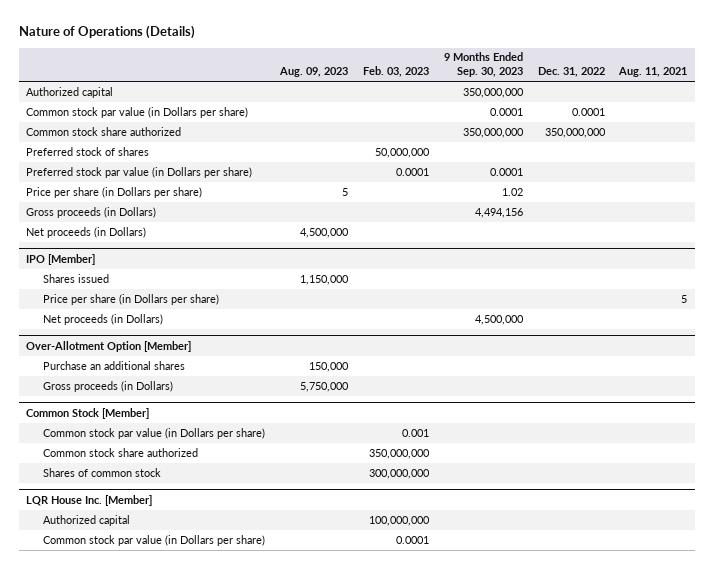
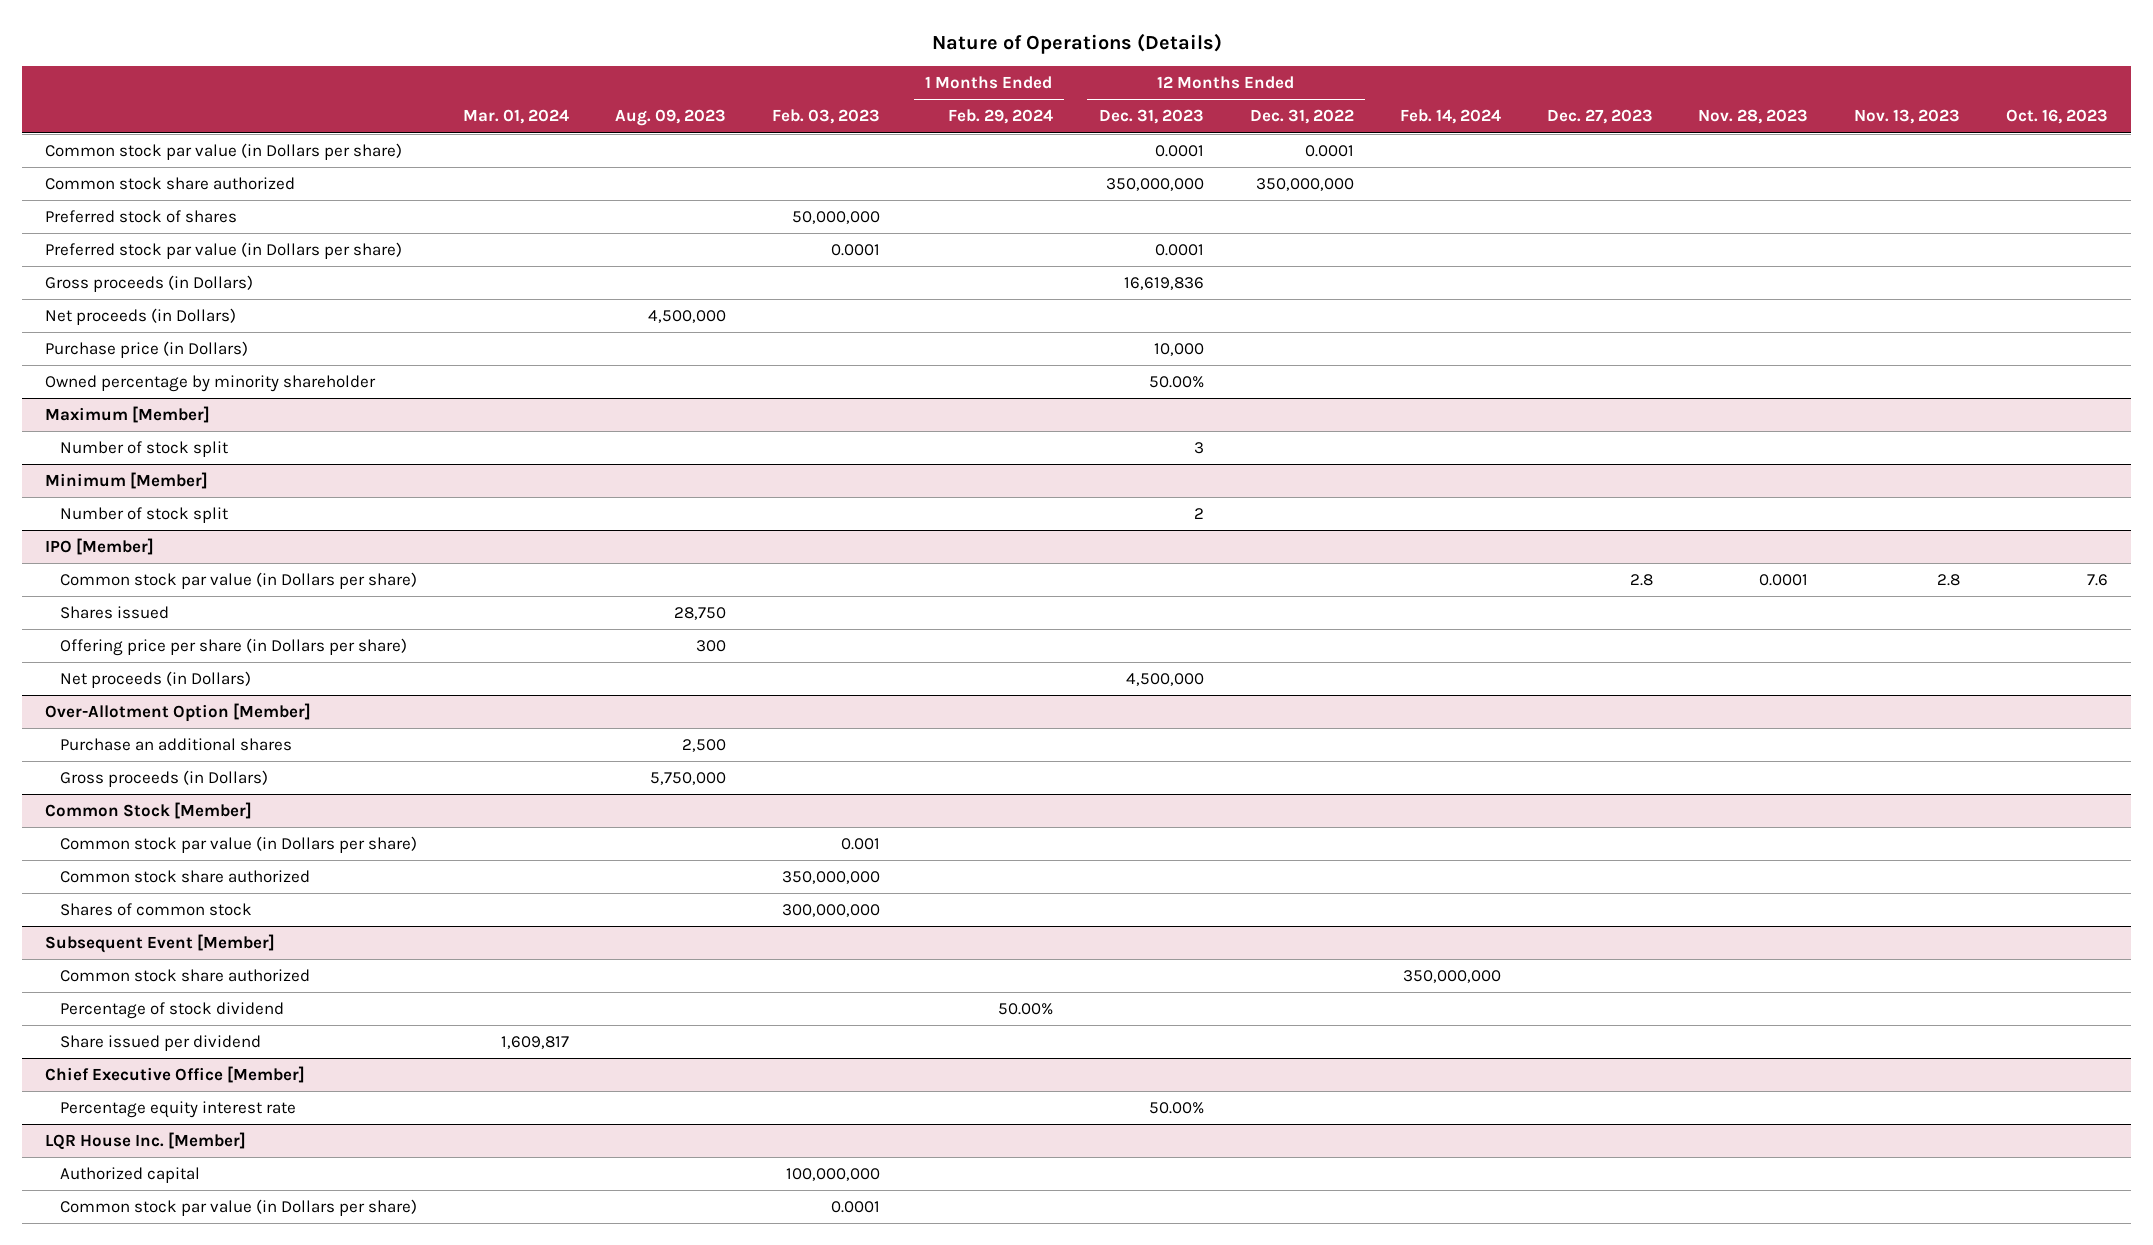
- | Aug. 09, 2023 | Feb. 03, 2023 | 9 Months Ended Sep. 30, 2023 | Dec. 31, 2022 | Aug. 11, 2021
+ | Mar. 01, 2024 | Aug. 09, 2023 | Feb. 03, 2023 | 1 Months Ended Feb. 29, 2024 | 12 Months Ended Dec. 31, 2023 | 12 Months Ended Dec. 31, 2022 | Feb. 14, 2024 | Dec. 27, 2023 | Nov. 28, 2023 | Nov. 13, 2023 | Oct. 16, 2023
- Authorized capital | | | 350,000,000 | |
- Price per share (in Dollars per share) | 5 | | 1.02 | |
+ Purchase price (in Dollars) | | | | | 10,000 | | | | | |
+ Owned percentage by minority shareholder | | | | | 50.00% | | | | | |
+ Maximum [Member]
+ Number of stock split | | | | | 3 | | | | | |
+ Minimum [Member]
+ Number of stock split | | | | | 2 | | | | | |
@ IPO [Member]
- Shares issued | 1,150,000 | | | |
- Price per share (in Dollars per share) | | | | | 5
+ Common stock par value (in Dollars per share) | | | | | | | | 2.8 | 0.0001 | 2.8 | 7.6
+ Shares issued | | 28,750 | | | | | | | | |
+ Offering price per share (in Dollars per share) | | 300 | | | | | | | | |
@ Over-Allotment Option [Member]
- Purchase an additional shares | 150,000 | | | |
+ Purchase an additional shares | | 2,500 | | | | | | | | |
+ Subsequent Event [Member]
+ Common stock share authorized | | | | | | | 350,000,000 | | | |
+ Percentage of stock dividend | | | | 50.00% | | | | | | |
+ Share issued per dividend | 1,609,817 | | | | | | | | | |
+ Chief Executive Office [Member]
+ Percentage equity interest rate | | | | | 50.00% | | | | | |

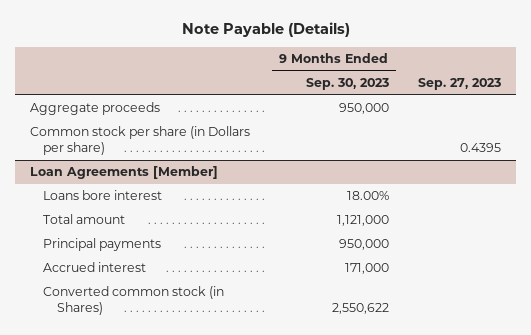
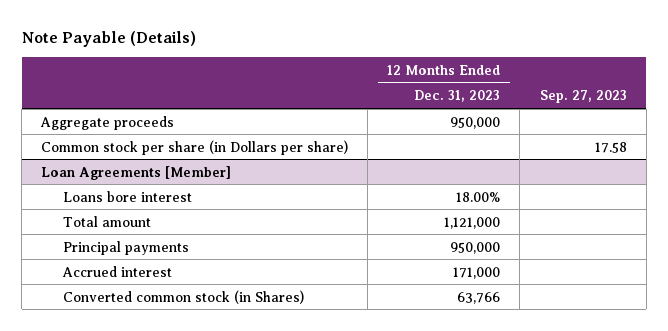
- | 9 Months Ended Sep. 30, 2023 | Sep. 27, 2023
+ | 12 Months Ended Dec. 31, 2023 | Sep. 27, 2023
- Common stock per share (in Dollars per share) | | 0.4395
+ Common stock per share (in Dollars per share) | | 17.58

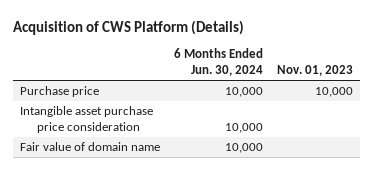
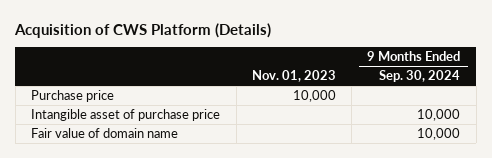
- | 6 Months Ended Jun. 30, 2024 | Nov. 01, 2023
+ | Nov. 01, 2023 | 9 Months Ended Sep. 30, 2024
- Intangible asset purchase price consideration | 10,000 |
+ Intangible asset of purchase price | | 10,000

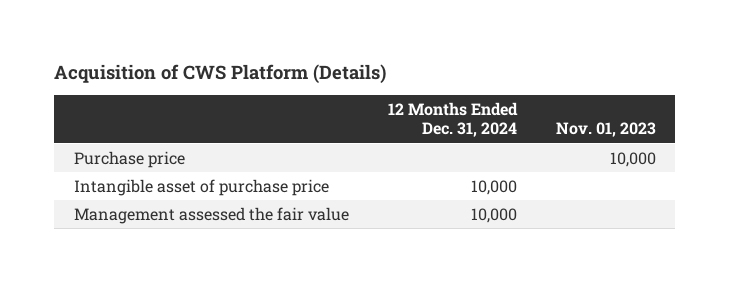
- | Nov. 01, 2023 | 9 Months Ended Sep. 30, 2024
+ | 12 Months Ended Dec. 31, 2024 | Nov. 01, 2023
- Fair value of domain name | | 10,000
+ Management assessed the fair value | 10,000 |

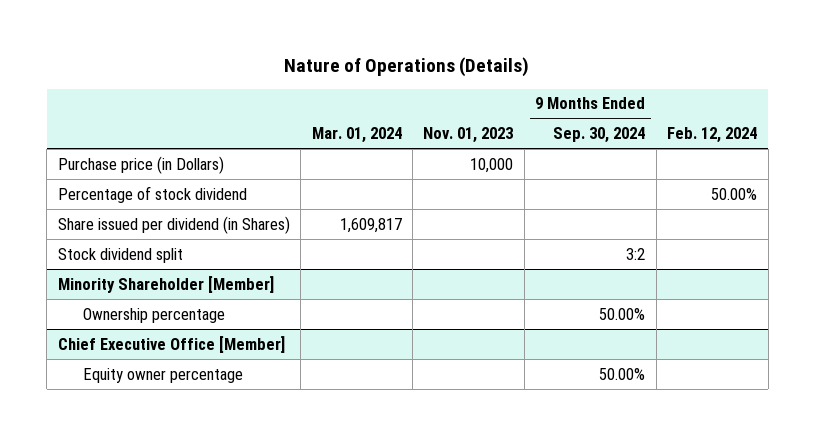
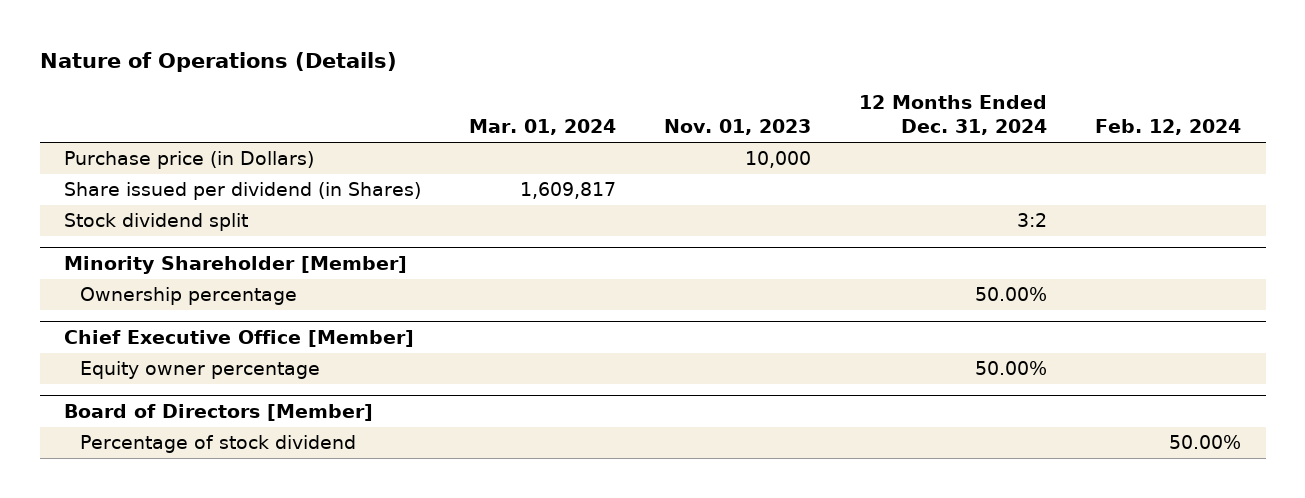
- | Mar. 01, 2024 | Nov. 01, 2023 | 9 Months Ended Sep. 30, 2024 | Feb. 12, 2024
+ | Mar. 01, 2024 | Nov. 01, 2023 | 12 Months Ended Dec. 31, 2024 | Feb. 12, 2024
- Percentage of stock dividend | | | | 50.00%
+ Board of Directors [Member]
+ Percentage of stock dividend | | | | 50.00%

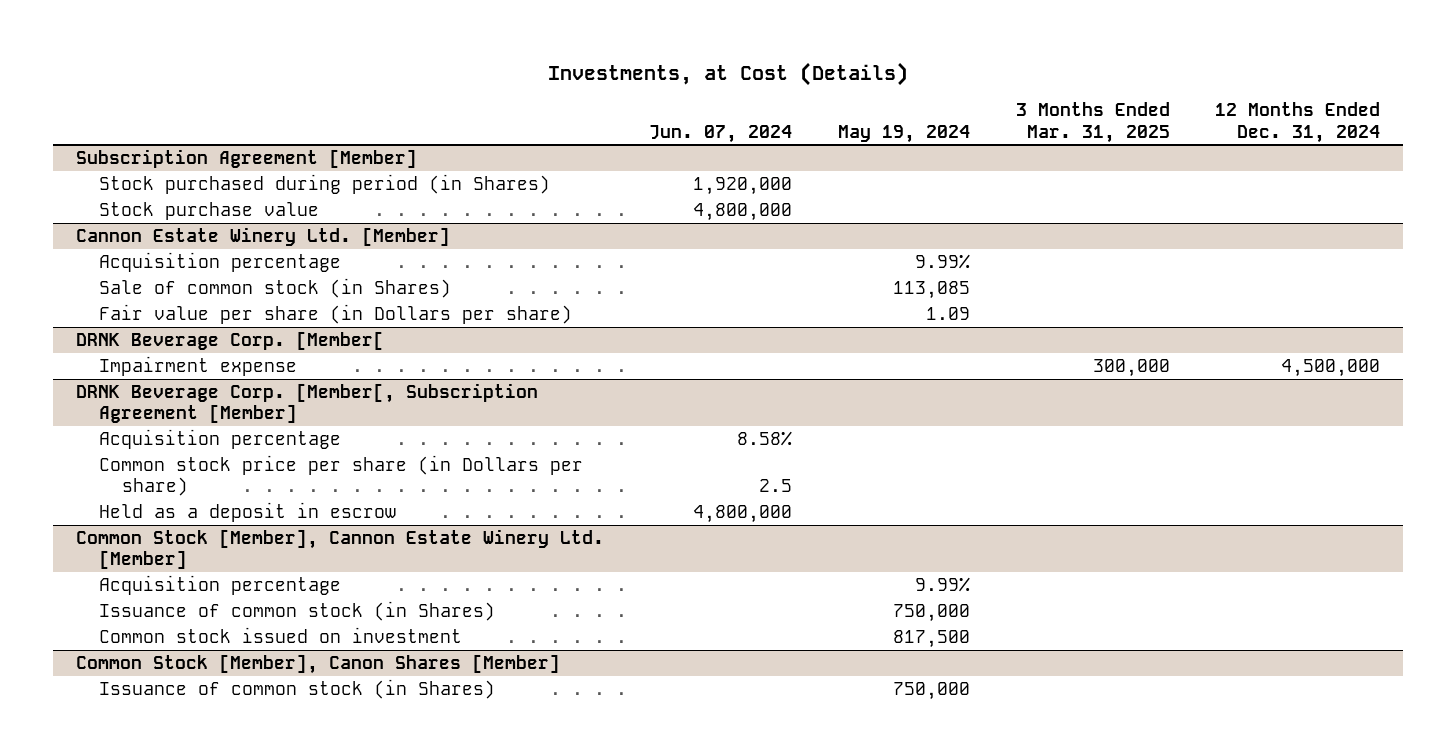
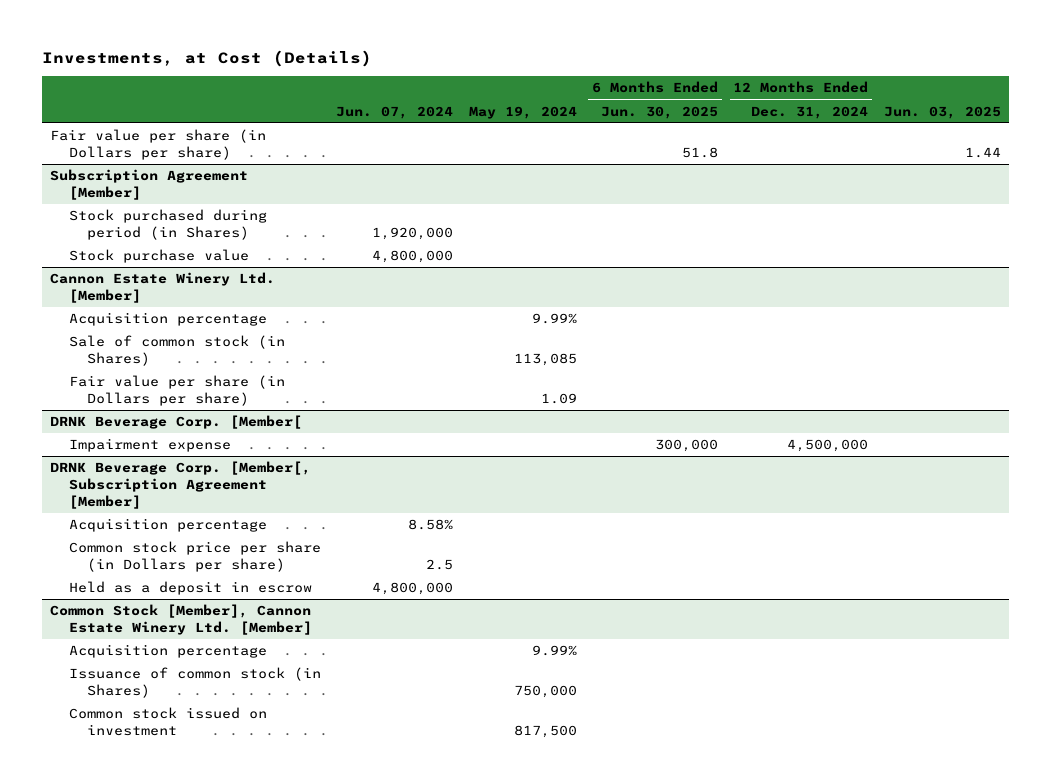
- | Jun. 07, 2024 | May 19, 2024 | 3 Months Ended Mar. 31, 2025 | 12 Months Ended Dec. 31, 2024
+ | Jun. 07, 2024 | May 19, 2024 | 6 Months Ended Jun. 30, 2025 | 12 Months Ended Dec. 31, 2024 | Jun. 03, 2025
+ Fair value per share (in Dollars per share) | | | 51.8 | | 1.44
- Common Stock [Member], Canon Shares [Member]
- Issuance of common stock (in Shares) | | 750,000 | |

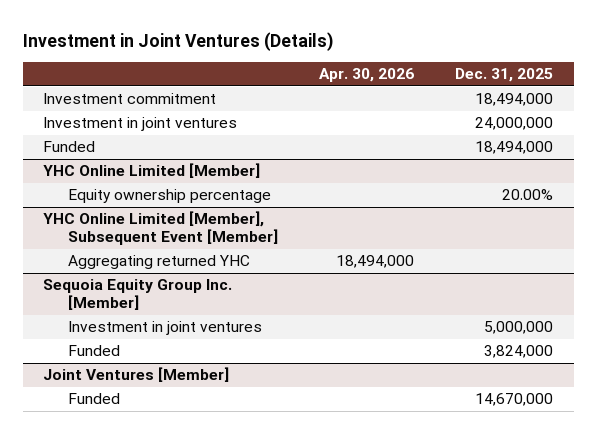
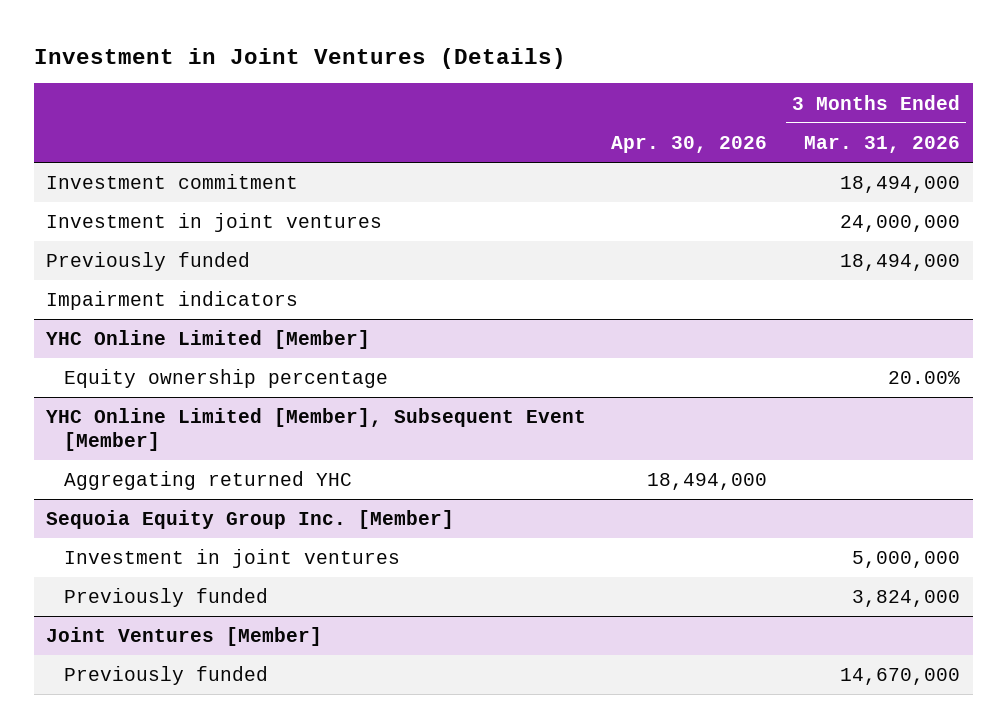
- | Apr. 30, 2026 | Dec. 31, 2025
+ | Apr. 30, 2026 | 3 Months Ended Mar. 31, 2026
- Funded | | 18,494,000
+ Previously funded | | 18,494,000
+ Impairment indicators
@ Sequoia Equity Group Inc. [Member]
- Funded | | 3,824,000
+ Previously funded | | 3,824,000
@ Joint Ventures [Member]
- Funded | | 14,670,000
+ Previously funded | | 14,670,000

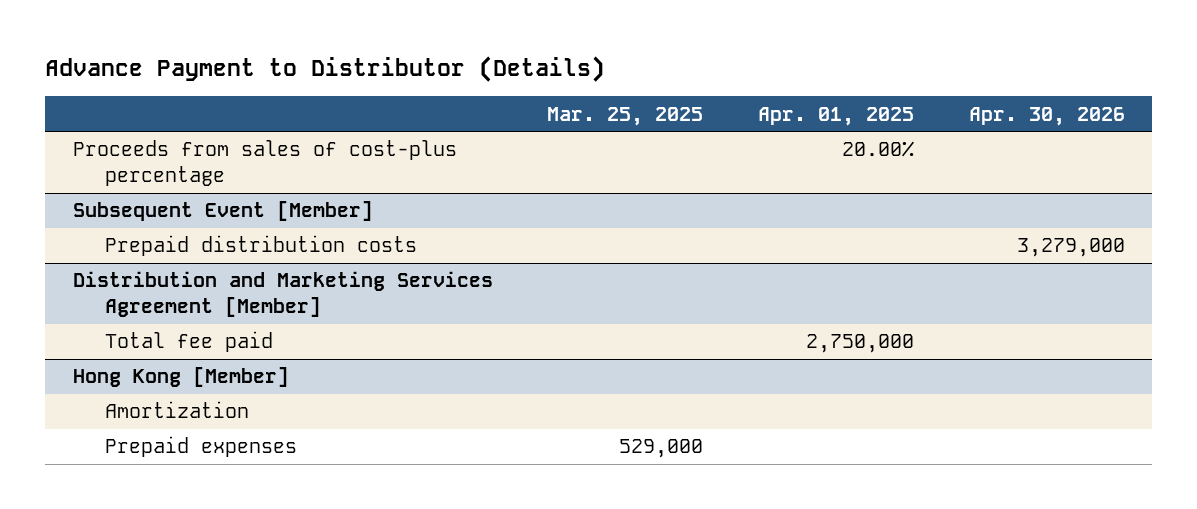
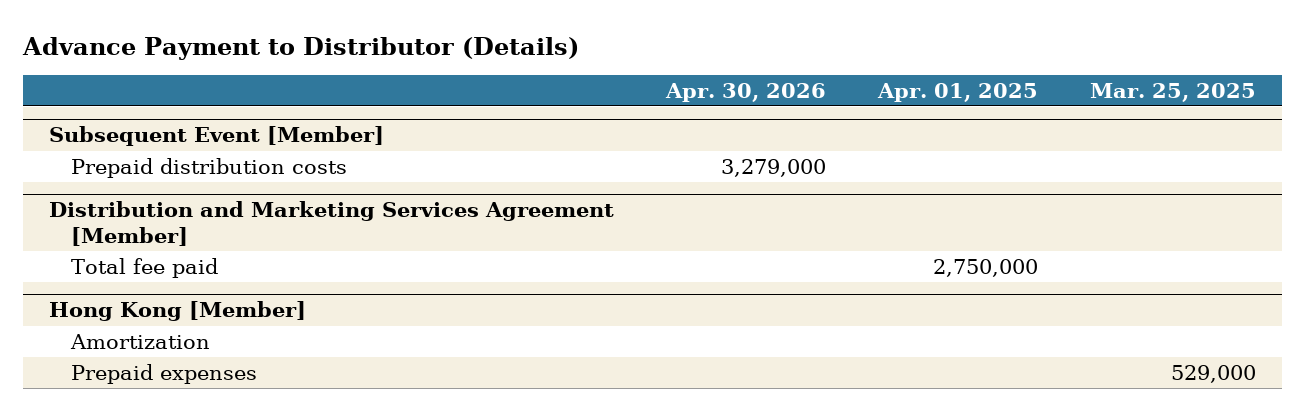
- | Mar. 25, 2025 | Apr. 01, 2025 | Apr. 30, 2026
+ | Apr. 30, 2026 | Apr. 01, 2025 | Mar. 25, 2025
- Proceeds from sales of cost-plus percentage | | 20.00% |

